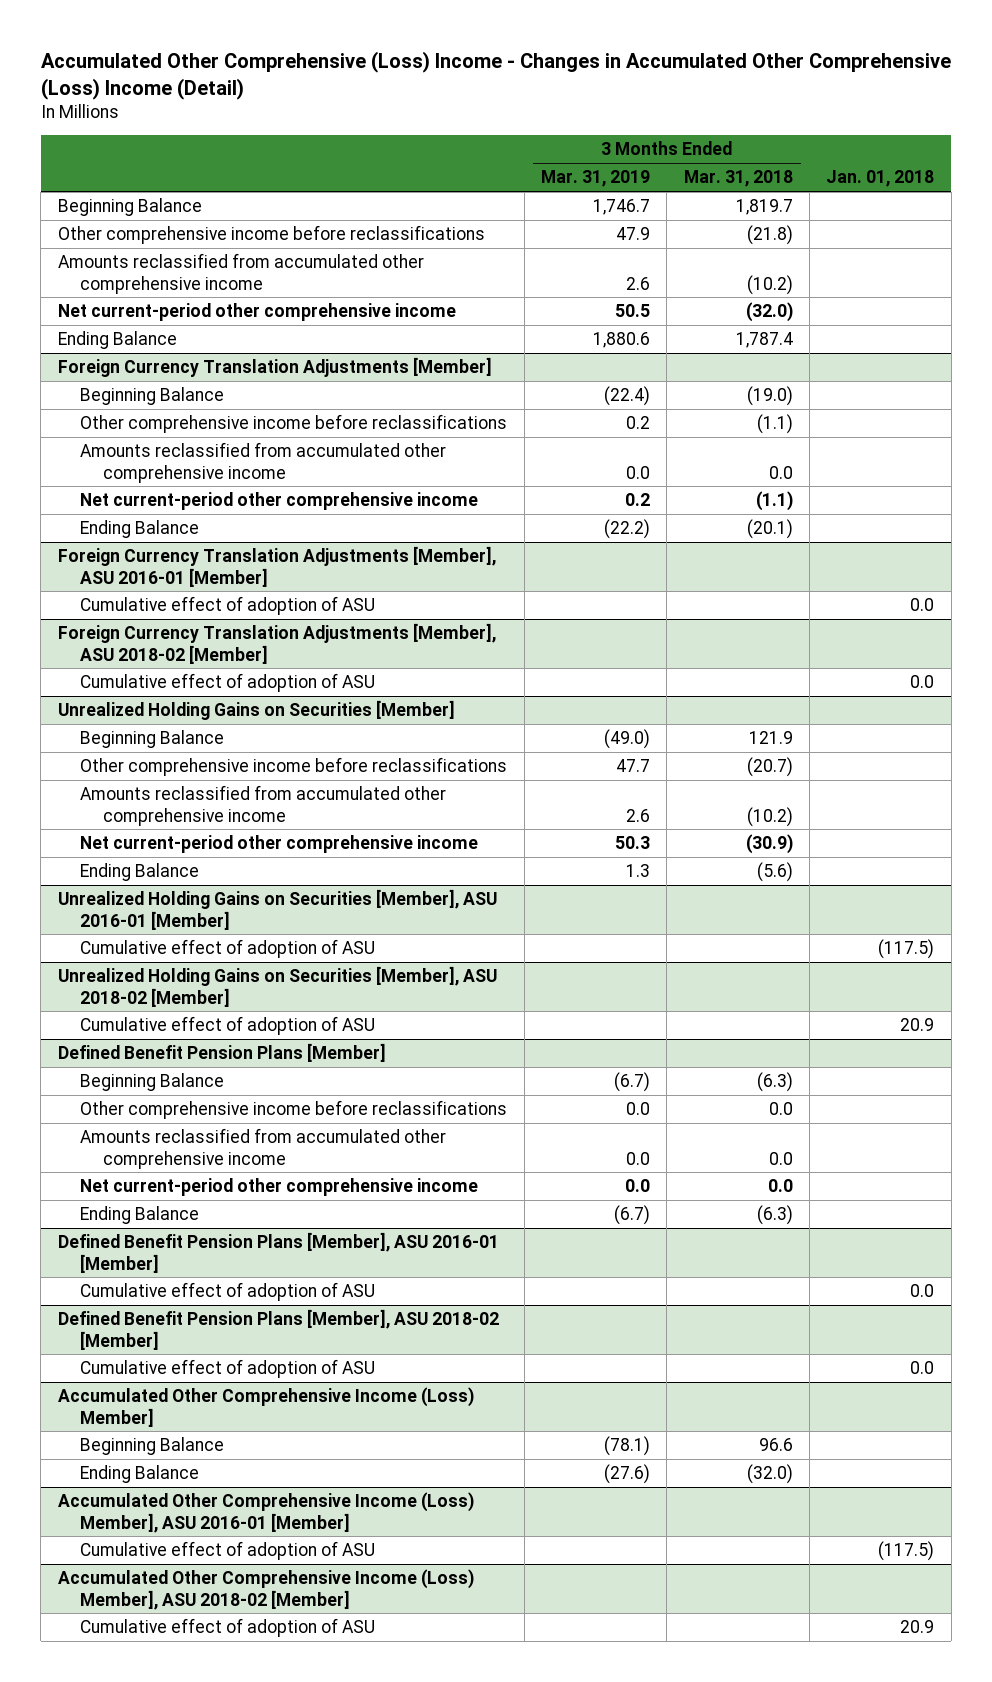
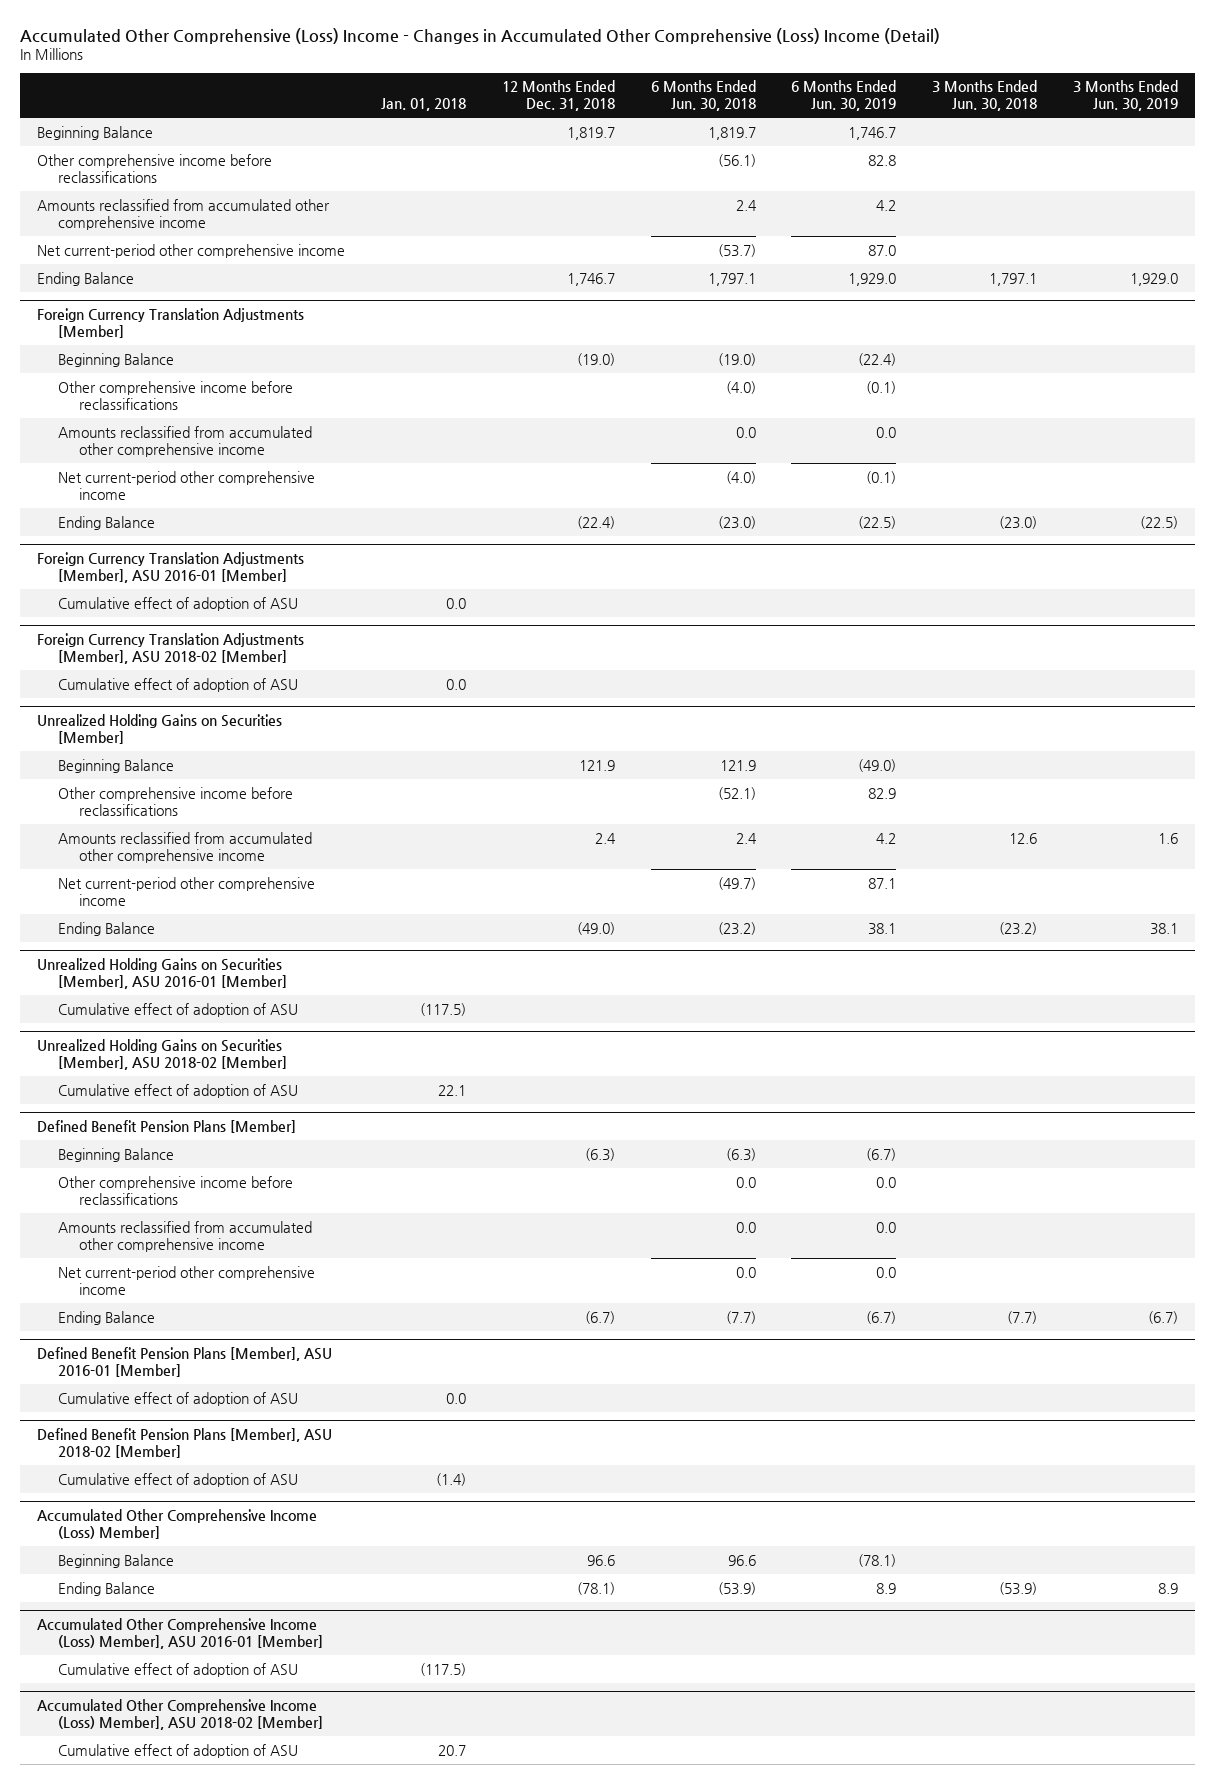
- | 3 Months Ended Mar. 31, 2019 | 3 Months Ended Mar. 31, 2018 | Jan. 01, 2018
+ | Jan. 01, 2018 | 12 Months Ended Dec. 31, 2018 | 6 Months Ended Jun. 30, 2018 | 6 Months Ended Jun. 30, 2019 | 3 Months Ended Jun. 30, 2018 | 3 Months Ended Jun. 30, 2019
@ Unrealized Holding Gains on Securities [Member], ASU 2018-02 [Member]
- Cumulative effect of adoption of ASU | | | 20.9
+ Cumulative effect of adoption of ASU | 22.1 | | | | |
@ Defined Benefit Pension Plans [Member], ASU 2018-02 [Member]
- Cumulative effect of adoption of ASU | | | 0.0
+ Cumulative effect of adoption of ASU | (1.4) | | | | |
@ Accumulated Other Comprehensive Income (Loss) Member], ASU 2018-02 [Member]
- Cumulative effect of adoption of ASU | | | 20.9
+ Cumulative effect of adoption of ASU | 20.7 | | | | |

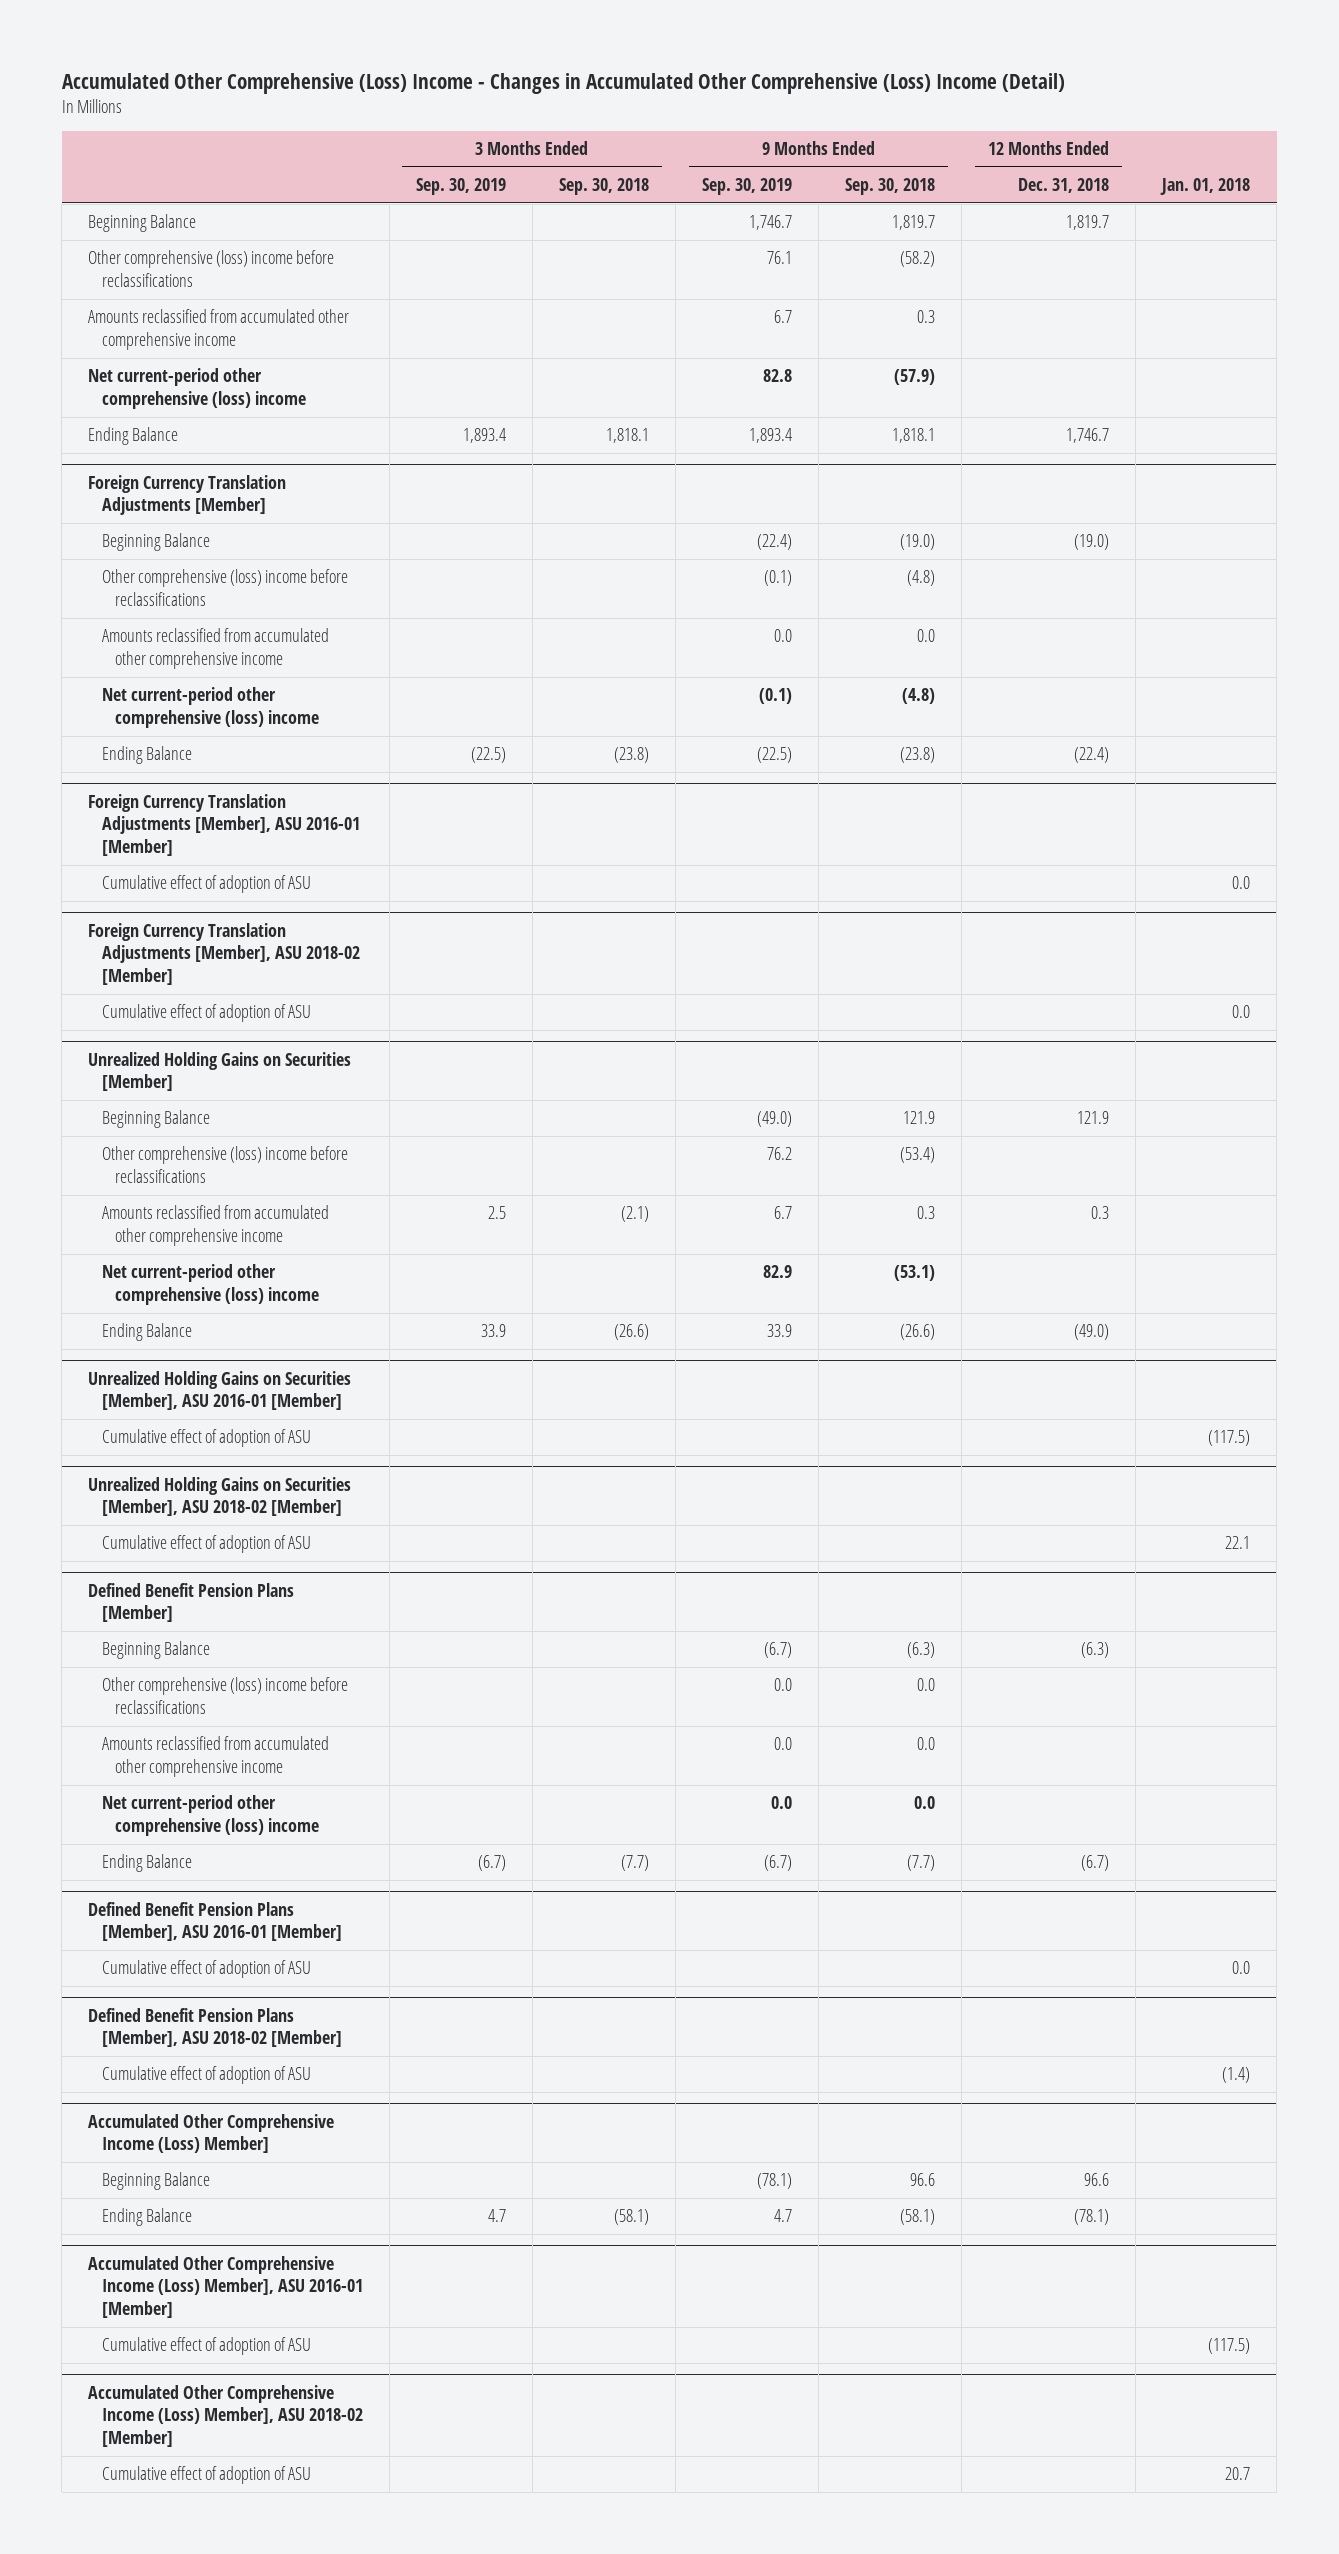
- | Jan. 01, 2018 | 12 Months Ended Dec. 31, 2018 | 6 Months Ended Jun. 30, 2018 | 6 Months Ended Jun. 30, 2019 | 3 Months Ended Jun. 30, 2018 | 3 Months Ended Jun. 30, 2019
+ | 3 Months Ended Sep. 30, 2019 | 3 Months Ended Sep. 30, 2018 | 9 Months Ended Sep. 30, 2019 | 9 Months Ended Sep. 30, 2018 | 12 Months Ended Dec. 31, 2018 | Jan. 01, 2018
- Other comprehensive income before reclassifications | | | (56.1) | 82.8 | |
+ Other comprehensive (loss) income before reclassifications | | | 76.1 | (58.2) | |
- Net current-period other comprehensive income | | | (53.7) | 87.0 | |
+ Net current-period other comprehensive (loss) income | | | 82.8 | (57.9) | |
@ Foreign Currency Translation Adjustments [Member]
- Other comprehensive income before reclassifications | | | (4.0) | (0.1) | |
+ Other comprehensive (loss) income before reclassifications | | | (0.1) | (4.8) | |
- Net current-period other comprehensive income | | | (4.0) | (0.1) | |
+ Net current-period other comprehensive (loss) income | | | (0.1) | (4.8) | |
@ Unrealized Holding Gains on Securities [Member]
- Other comprehensive income before reclassifications | | | (52.1) | 82.9 | |
- Amounts reclassified from accumulated other comprehensive income | | 2.4 | 2.4 | 4.2 | 12.6 | 1.6
- Net current-period other comprehensive income | | | (49.7) | 87.1 | |
+ Other comprehensive (loss) income before reclassifications | | | 76.2 | (53.4) | |
+ Amounts reclassified from accumulated other comprehensive income | 2.5 | (2.1) | 6.7 | 0.3 | 0.3 |
+ Net current-period other comprehensive (loss) income | | | 82.9 | (53.1) | |
@ Defined Benefit Pension Plans [Member]
- Other comprehensive income before reclassifications | | | 0.0 | 0.0 | |
+ Other comprehensive (loss) income before reclassifications | | | 0.0 | 0.0 | |
- Net current-period other comprehensive income | | | 0.0 | 0.0 | |
+ Net current-period other comprehensive (loss) income | | | 0.0 | 0.0 | |

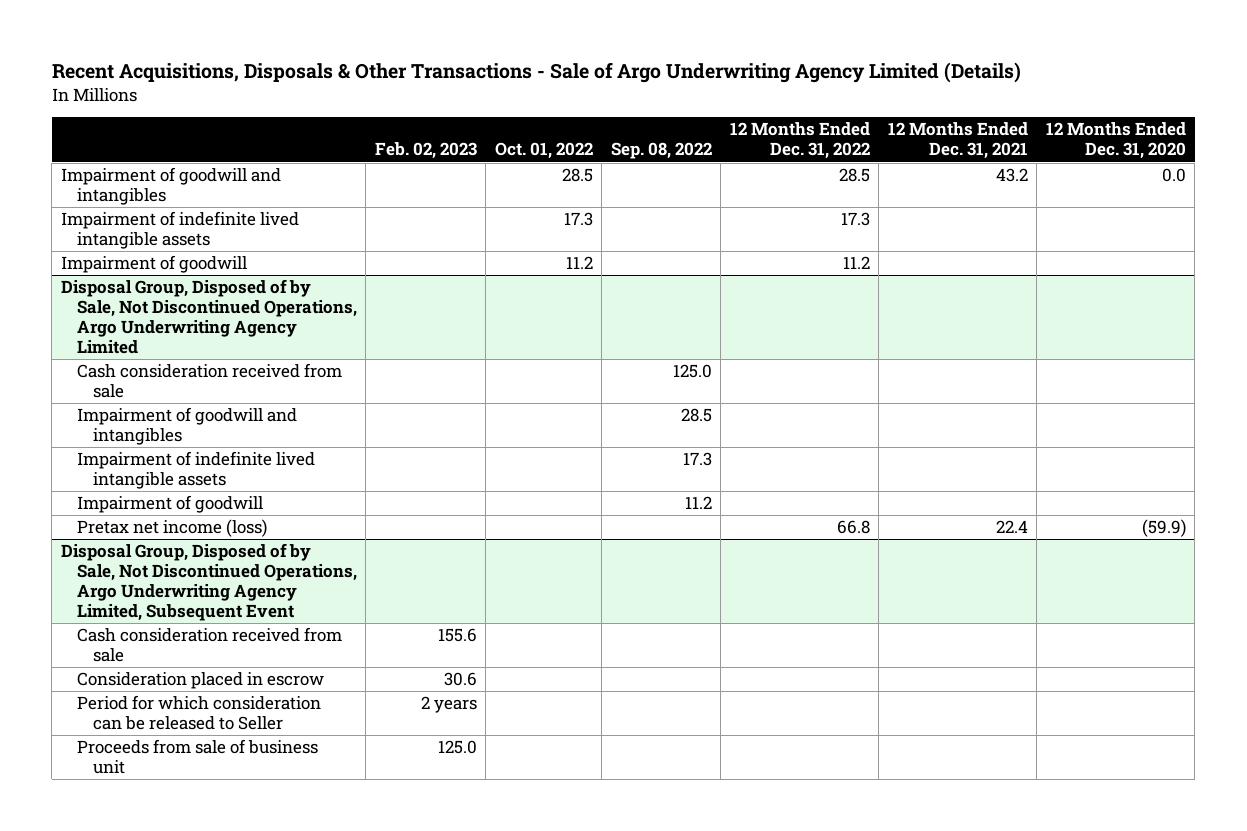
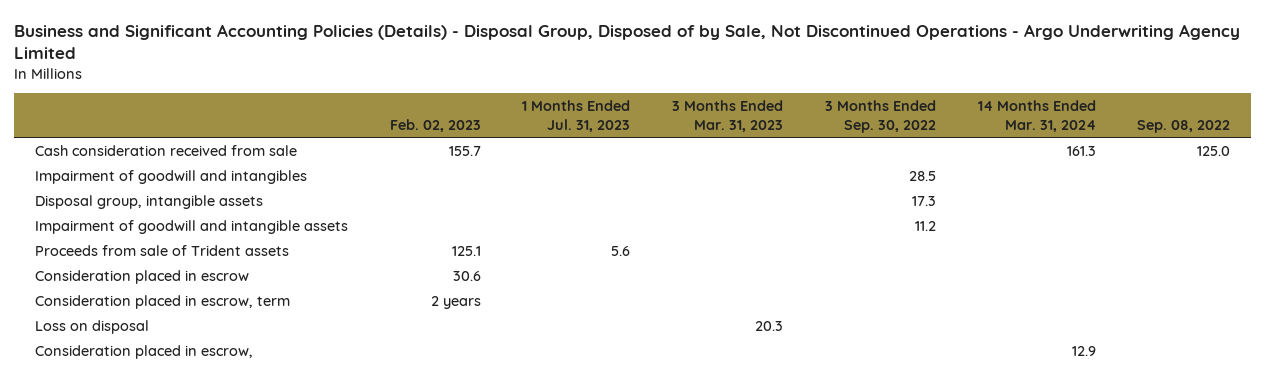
- Recent Acquisitions, Disposals & Other Transactions - Sale of Argo Underwriting Agency Limited (Details)
+ Business and Significant Accounting Policies (Details) - Disposal Group, Disposed of by Sale, Not Discontinued Operations - Argo Underwriting Agency Limited
- | Feb. 02, 2023 | Oct. 01, 2022 | Sep. 08, 2022 | 12 Months Ended Dec. 31, 2022 | 12 Months Ended Dec. 31, 2021 | 12 Months Ended Dec. 31, 2020
+ | Feb. 02, 2023 | 1 Months Ended Jul. 31, 2023 | 3 Months Ended Mar. 31, 2023 | 3 Months Ended Sep. 30, 2022 | 14 Months Ended Mar. 31, 2024 | Sep. 08, 2022
+ Cash consideration received from sale | 155.7 | | | | 161.3 | 125.0
- Impairment of indefinite lived intangible assets | | 17.3 | | 17.3 | |
- Impairment of goodwill | | 11.2 | | 11.2 | |
- Disposal Group, Disposed of by Sale, Not Discontinued Operations, Argo Underwriting Agency Limited
- Cash consideration received from sale | | | 125.0 | | |
- Impairment of goodwill and intangibles | | | 28.5 | | |
- Impairment of indefinite lived intangible assets | | | 17.3 | | |
- Impairment of goodwill | | | 11.2 | | |
- Pretax net income (loss) | | | | 66.8 | 22.4 | (59.9)
- Disposal Group, Disposed of by Sale, Not Discontinued Operations, Argo Underwriting Agency Limited, Subsequent Event
- Cash consideration received from sale | 155.6 | | | | |
- Consideration placed in escrow | 30.6 | | | | |
- Period for which consideration can be released to Seller | 2 years | | | | |
- Proceeds from sale of business unit | 125.0 | | | | |
+ Disposal group, intangible assets | | | | 17.3 | |
+ Impairment of goodwill and intangible assets | | | | 11.2 | |
+ Proceeds from sale of Trident assets | 125.1 | 5.6 | | | |
+ Consideration placed in escrow | 30.6 | | | | |
+ Consideration placed in escrow, term | 2 years | | | | |
+ Loss on disposal | | | 20.3 | | |
+ Consideration placed in escrow, | | | | | 12.9 |

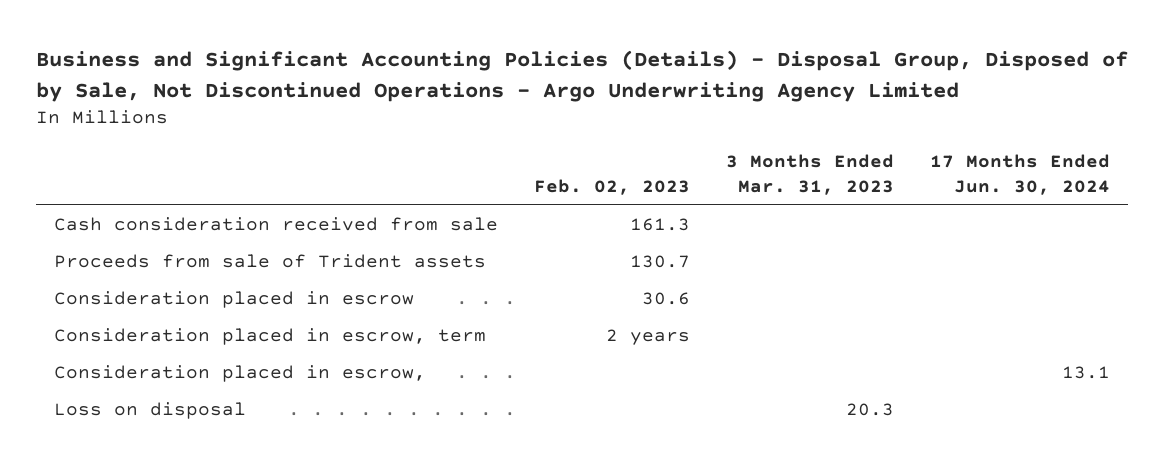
- | Feb. 02, 2023 | 1 Months Ended Jul. 31, 2023 | 3 Months Ended Mar. 31, 2023 | 3 Months Ended Sep. 30, 2022 | 14 Months Ended Mar. 31, 2024 | Sep. 08, 2022
+ | Feb. 02, 2023 | 3 Months Ended Mar. 31, 2023 | 17 Months Ended Jun. 30, 2024
- Cash consideration received from sale | 155.7 | | | | 161.3 | 125.0
- Impairment of goodwill and intangibles | | | | 28.5 | |
- Disposal group, intangible assets | | | | 17.3 | |
- Impairment of goodwill and intangible assets | | | | 11.2 | |
- Proceeds from sale of Trident assets | 125.1 | 5.6 | | | |
+ Cash consideration received from sale | 161.3 | |
+ Proceeds from sale of Trident assets | 130.7 | |
moved down: Loss on disposal | | 20.3 |

